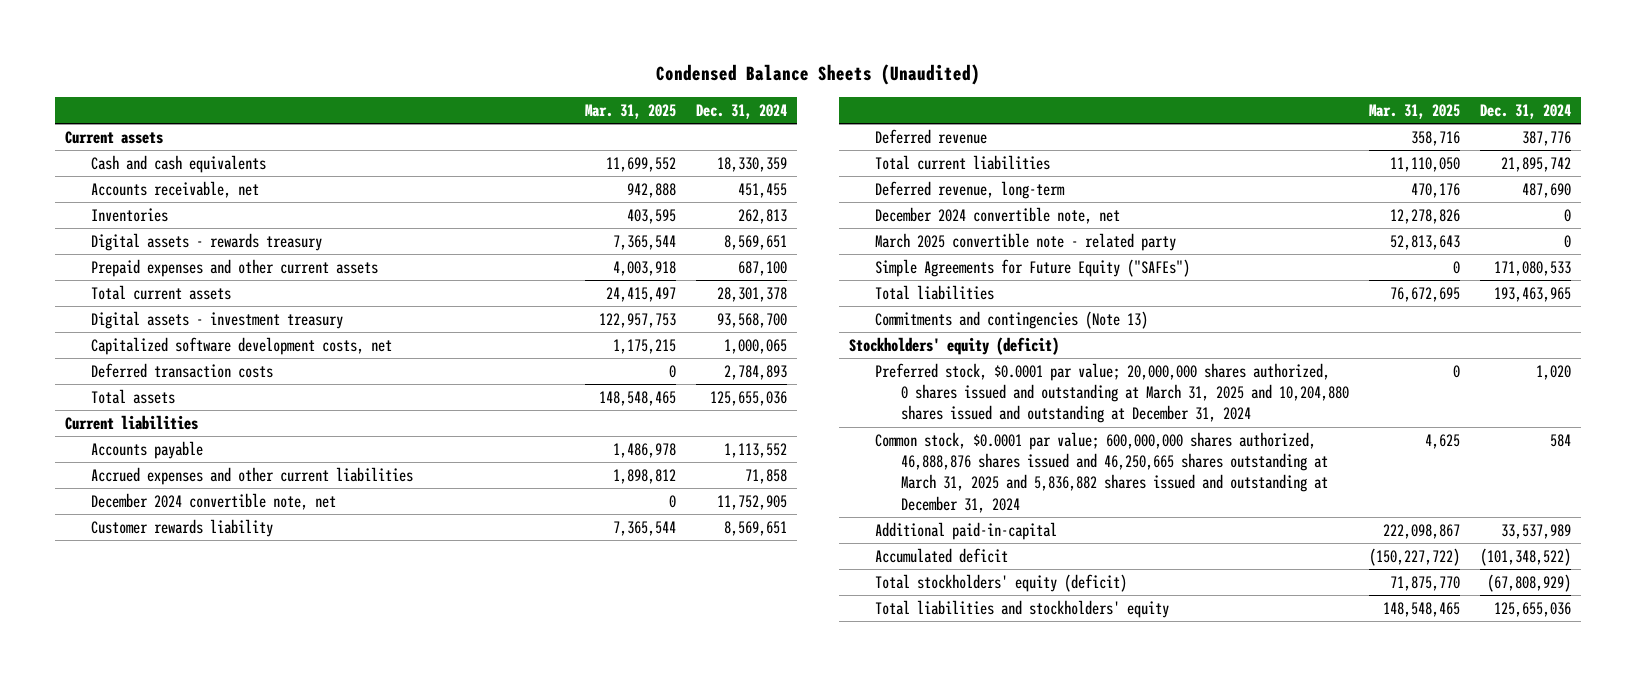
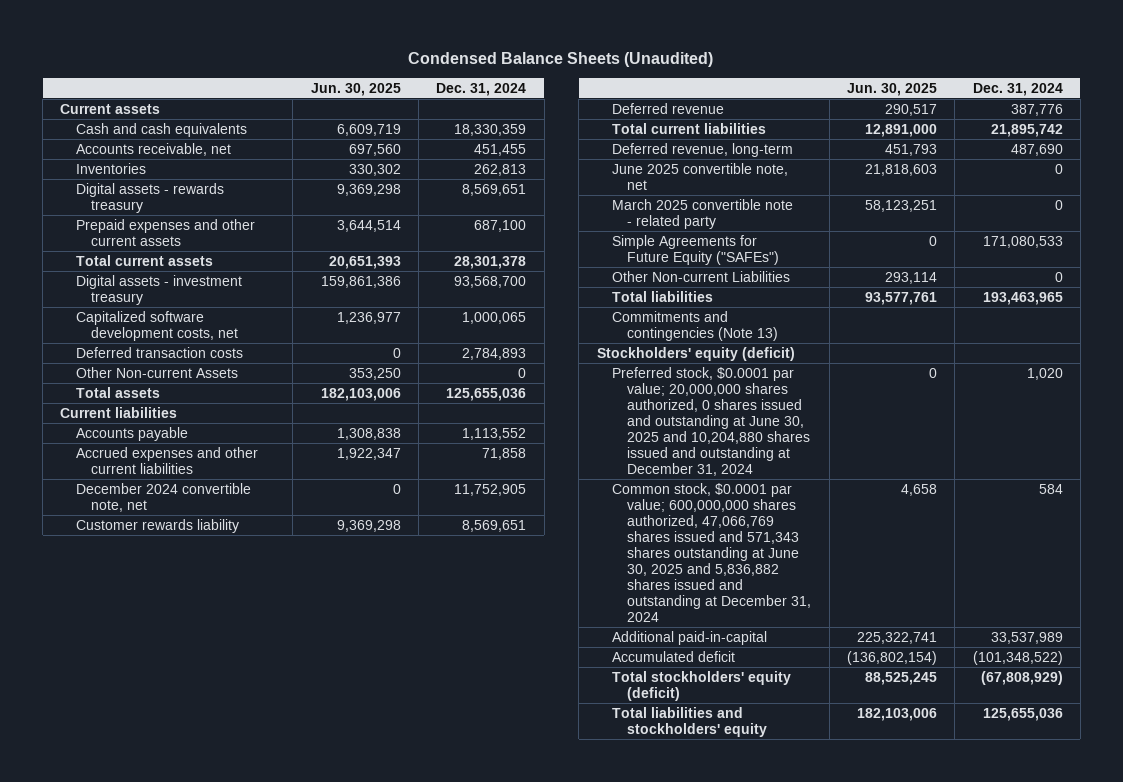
- | Mar. 31, 2025 | Dec. 31, 2024
+ | Jun. 30, 2025 | Dec. 31, 2024
+ Other Non-current Assets | 353,250 | 0
- December 2024 convertible note, net | 12,278,826 | 0
+ June 2025 convertible note, net | 21,818,603 | 0
+ Other Non-current Liabilities | 293,114 | 0
- Preferred stock, $0.0001 par value; 20,000,000 shares authorized, 0 shares issued and outstanding at March 31, 2025 and 10,204,880 shares issued and outstanding at December 31, 2024 | 0 | 1,020
- Common stock, $0.0001 par value; 600,000,000 shares authorized, 46,888,876 shares issued and 46,250,665 shares outstanding at March 31, 2025 and 5,836,882 shares issued and outstanding at December 31, 2024 | 4,625 | 584
+ Preferred stock, $0.0001 par value; 20,000,000 shares authorized, 0 shares issued and outstanding at June 30, 2025 and 10,204,880 shares issued and outstanding at December 31, 2024 | 0 | 1,020
+ Common stock, $0.0001 par value; 600,000,000 shares authorized, 47,066,769 shares issued and 571,343 shares outstanding at June 30, 2025 and 5,836,882 shares issued and outstanding at December 31, 2024 | 4,658 | 584

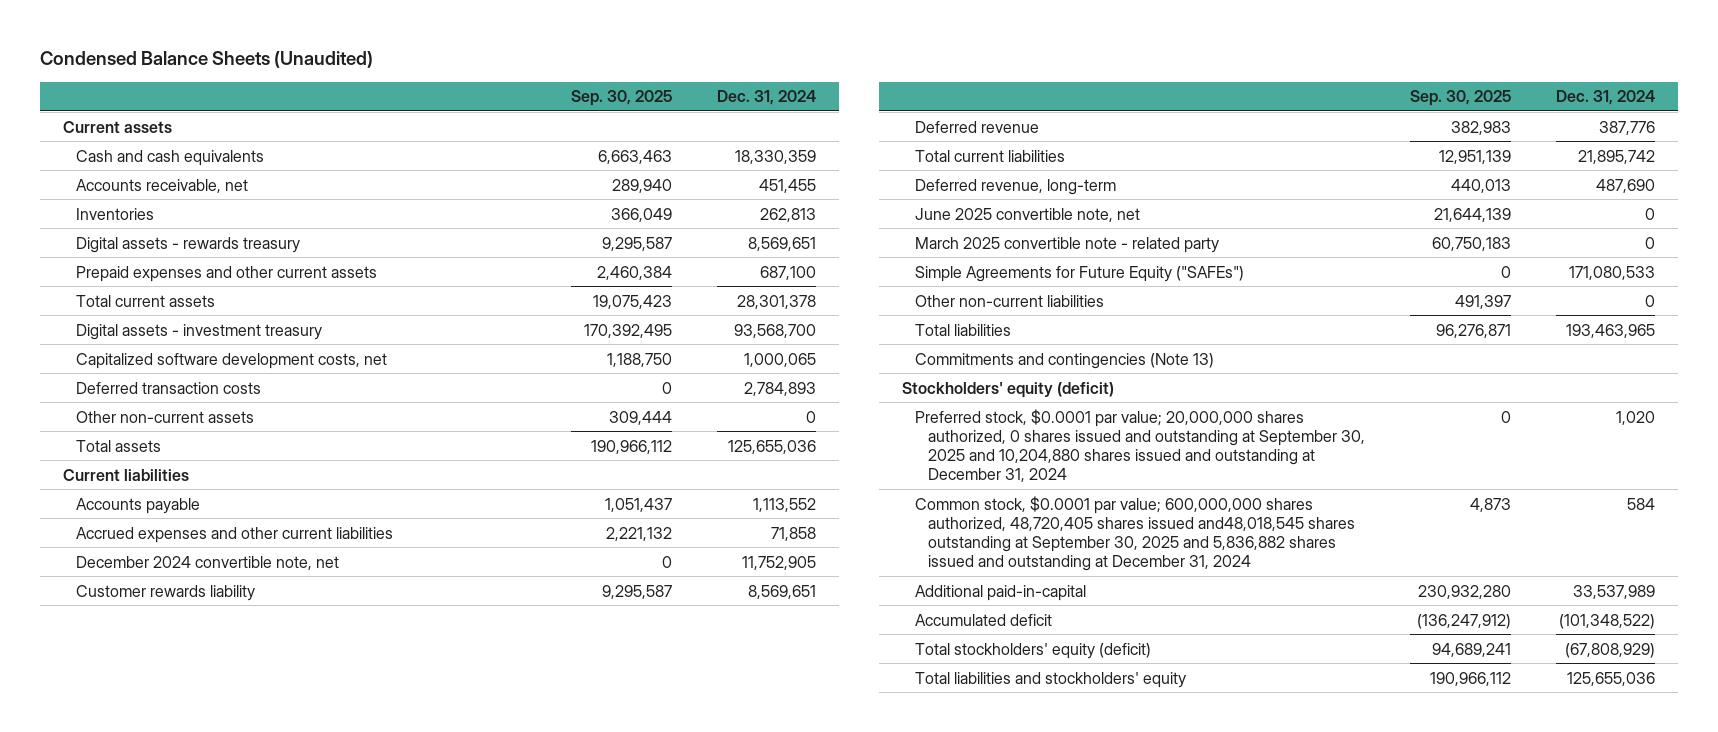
- | Jun. 30, 2025 | Dec. 31, 2024
+ | Sep. 30, 2025 | Dec. 31, 2024
- Other Non-current Assets | 353,250 | 0
+ Other non-current assets | 309,444 | 0
- Other Non-current Liabilities | 293,114 | 0
+ Other non-current liabilities | 491,397 | 0
- Preferred stock, $0.0001 par value; 20,000,000 shares authorized, 0 shares issued and outstanding at June 30, 2025 and 10,204,880 shares issued and outstanding at December 31, 2024 | 0 | 1,020
- Common stock, $0.0001 par value; 600,000,000 shares authorized, 47,066,769 shares issued and 571,343 shares outstanding at June 30, 2025 and 5,836,882 shares issued and outstanding at December 31, 2024 | 4,658 | 584
+ Preferred stock, $0.0001 par value; 20,000,000 shares authorized, 0 shares issued and outstanding at September 30, 2025 and 10,204,880 shares issued and outstanding at December 31, 2024 | 0 | 1,020
+ Common stock, $0.0001 par value; 600,000,000 shares authorized, 48,720,405 shares issued and48,018,545 shares outstanding at September 30, 2025 and 5,836,882 shares issued and outstanding at December 31, 2024 | 4,873 | 584

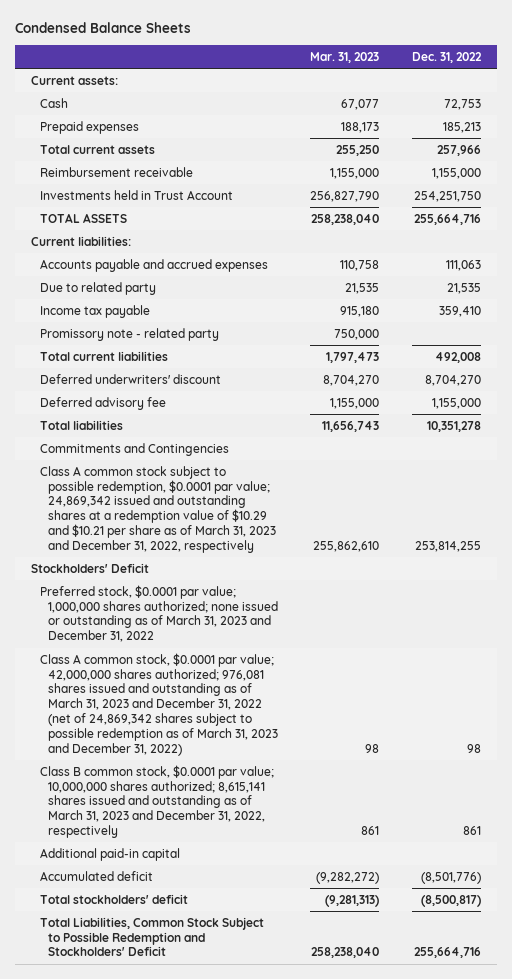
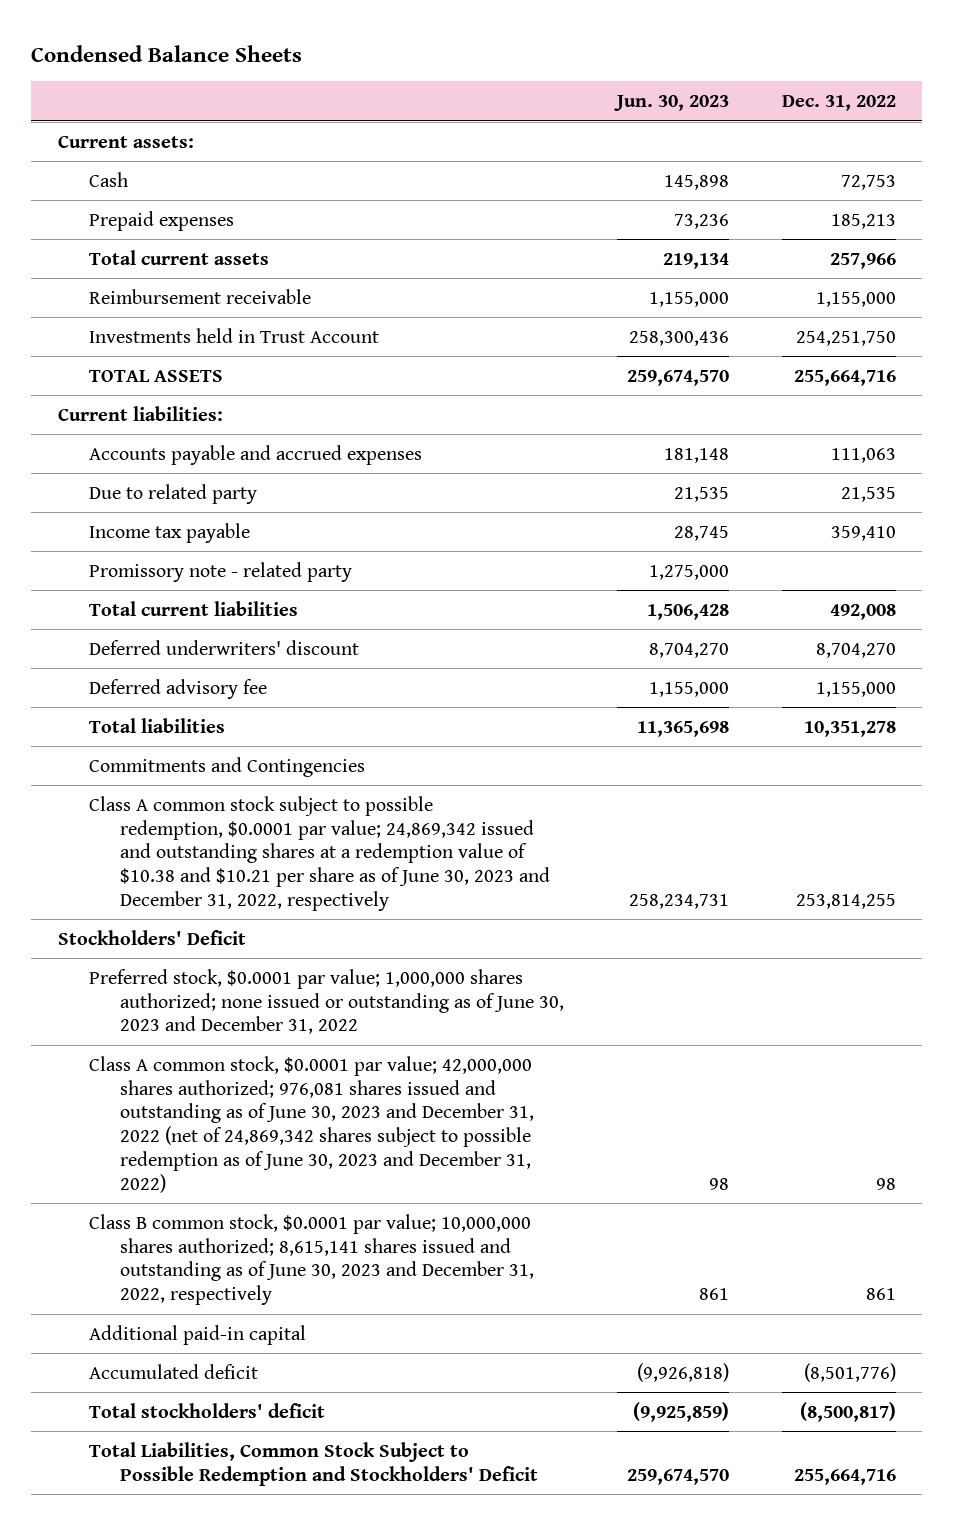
- | Mar. 31, 2023 | Dec. 31, 2022
+ | Jun. 30, 2023 | Dec. 31, 2022
- Class A common stock subject to possible redemption, $0.0001 par value; 24,869,342 issued and outstanding shares at a redemption value of $10.29 and $10.21 per share as of March 31, 2023 and December 31, 2022, respectively | 255,862,610 | 253,814,255
+ Class A common stock subject to possible redemption, $0.0001 par value; 24,869,342 issued and outstanding shares at a redemption value of $10.38 and $10.21 per share as of June 30, 2023 and December 31, 2022, respectively | 258,234,731 | 253,814,255
- Preferred stock, $0.0001 par value; 1,000,000 shares authorized; none issued or outstanding as of March 31, 2023 and December 31, 2022
- Class A common stock, $0.0001 par value; 42,000,000 shares authorized; 976,081 shares issued and outstanding as of March 31, 2023 and December 31, 2022 (net of 24,869,342 shares subject to possible redemption as of March 31, 2023 and December 31, 2022) | 98 | 98
- Class B common stock, $0.0001 par value; 10,000,000 shares authorized; 8,615,141 shares issued and outstanding as of March 31, 2023 and December 31, 2022, respectively | 861 | 861
+ Preferred stock, $0.0001 par value; 1,000,000 shares authorized; none issued or outstanding as of June 30, 2023 and December 31, 2022
+ Class A common stock, $0.0001 par value; 42,000,000 shares authorized; 976,081 shares issued and outstanding as of June 30, 2023 and December 31, 2022 (net of 24,869,342 shares subject to possible redemption as of June 30, 2023 and December 31, 2022) | 98 | 98
+ Class B common stock, $0.0001 par value; 10,000,000 shares authorized; 8,615,141 shares issued and outstanding as of June 30, 2023 and December 31, 2022, respectively | 861 | 861

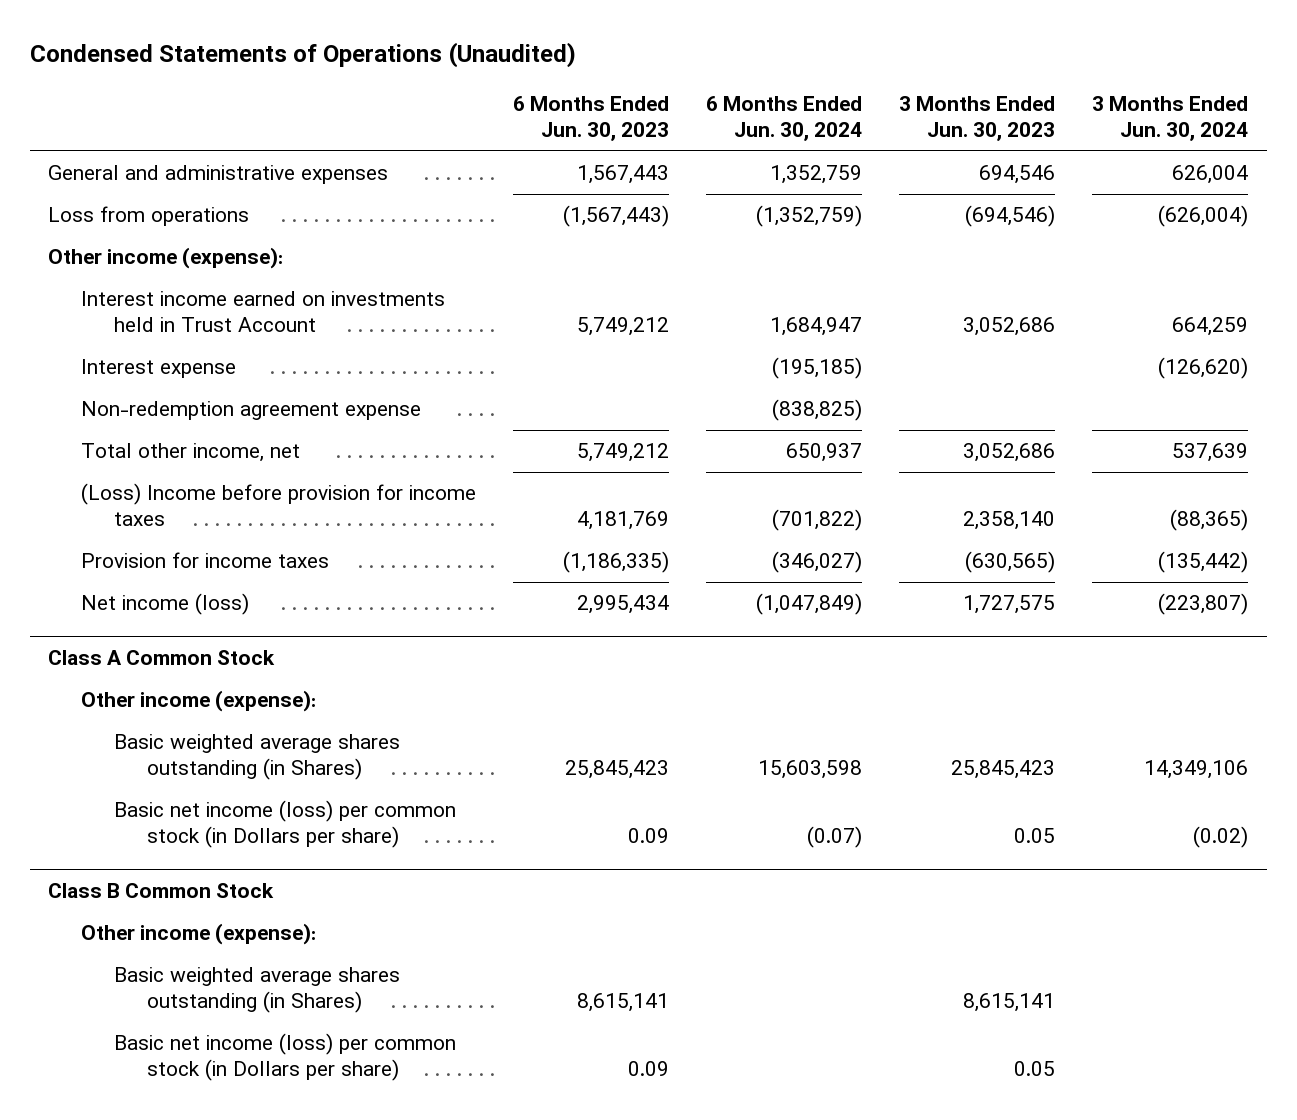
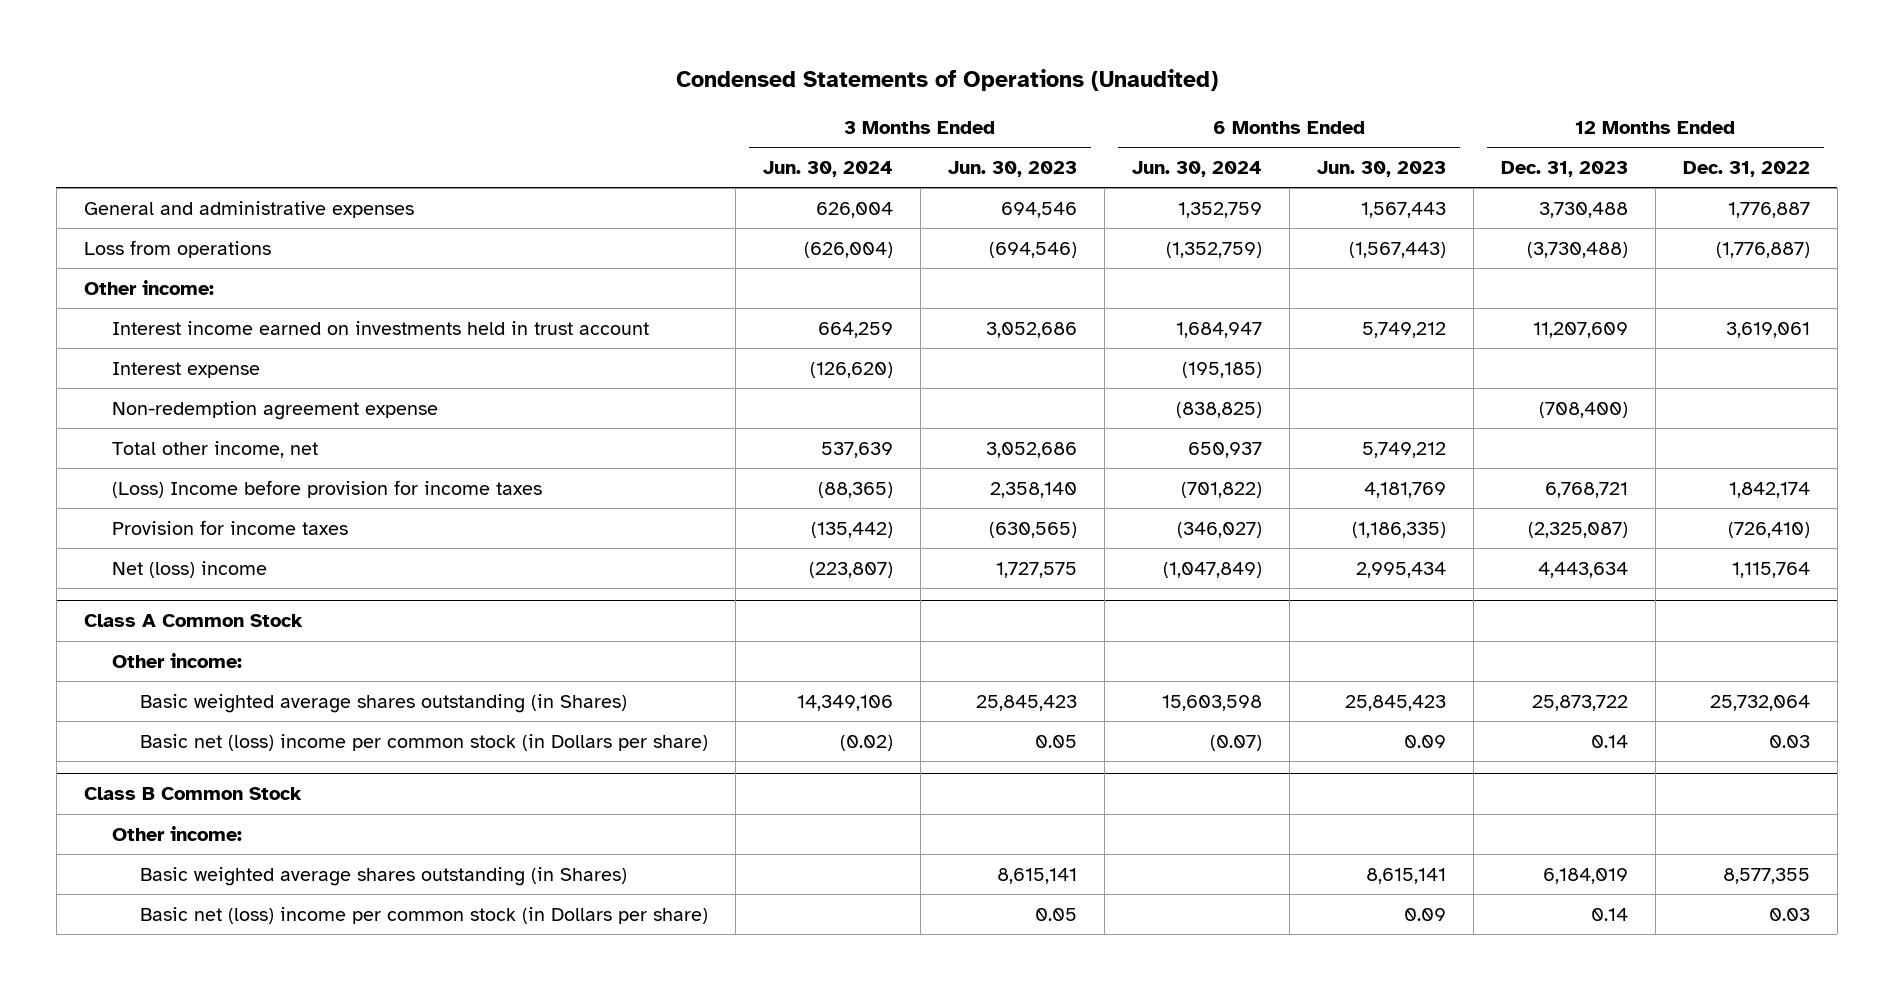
- | 6 Months Ended Jun. 30, 2023 | 6 Months Ended Jun. 30, 2024 | 3 Months Ended Jun. 30, 2023 | 3 Months Ended Jun. 30, 2024
+ | 3 Months Ended Jun. 30, 2024 | 3 Months Ended Jun. 30, 2023 | 6 Months Ended Jun. 30, 2024 | 6 Months Ended Jun. 30, 2023 | 12 Months Ended Dec. 31, 2023 | 12 Months Ended Dec. 31, 2022
- Other income (expense):
- Interest income earned on investments held in Trust Account | 5,749,212 | 1,684,947 | 3,052,686 | 664,259
+ Other income:
+ Interest income earned on investments held in trust account | 664,259 | 3,052,686 | 1,684,947 | 5,749,212 | 11,207,609 | 3,619,061
- Net income (loss) | 2,995,434 | (1,047,849) | 1,727,575 | (223,807)
+ Net (loss) income | (223,807) | 1,727,575 | (1,047,849) | 2,995,434 | 4,443,634 | 1,115,764
@ Class A Common Stock
- Other income (expense):
+ Other income:
- Basic net income (loss) per common stock (in Dollars per share) | 0.09 | (0.07) | 0.05 | (0.02)
+ Basic net (loss) income per common stock (in Dollars per share) | (0.02) | 0.05 | (0.07) | 0.09 | 0.14 | 0.03
@ Class B Common Stock
- Other income (expense):
+ Other income:
- Basic net income (loss) per common stock (in Dollars per share) | 0.09 | | 0.05 |
+ Basic net (loss) income per common stock (in Dollars per share) | | 0.05 | | 0.09 | 0.14 | 0.03

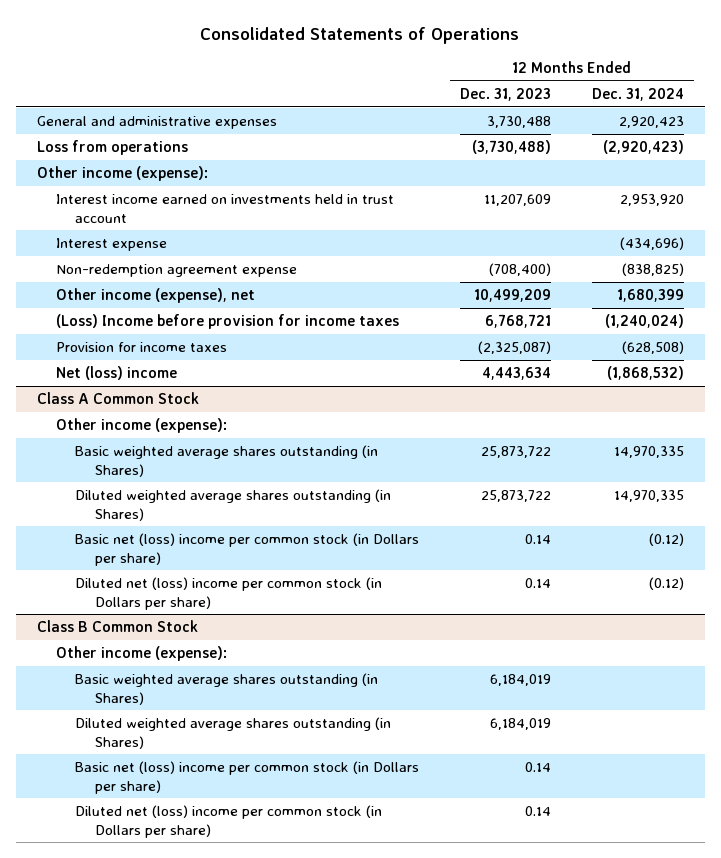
- Condensed Statements of Operations (Unaudited)
+ Consolidated Statements of Operations
- | 3 Months Ended Jun. 30, 2024 | 3 Months Ended Jun. 30, 2023 | 6 Months Ended Jun. 30, 2024 | 6 Months Ended Jun. 30, 2023 | 12 Months Ended Dec. 31, 2023 | 12 Months Ended Dec. 31, 2022
+ | 12 Months Ended Dec. 31, 2023 | 12 Months Ended Dec. 31, 2024
- Other income:
+ Other income (expense):
- Total other income, net | 537,639 | 3,052,686 | 650,937 | 5,749,212 | |
+ Other income (expense), net | 10,499,209 | 1,680,399
@ Class A Common Stock
- Other income:
+ Other income (expense):
+ Diluted weighted average shares outstanding (in Shares) | 25,873,722 | 14,970,335
+ Diluted net (loss) income per common stock (in Dollars per share) | 0.14 | (0.12)
@ Class B Common Stock
- Other income:
+ Other income (expense):
+ Diluted weighted average shares outstanding (in Shares) | 6,184,019 |
+ Diluted net (loss) income per common stock (in Dollars per share) | 0.14 |

